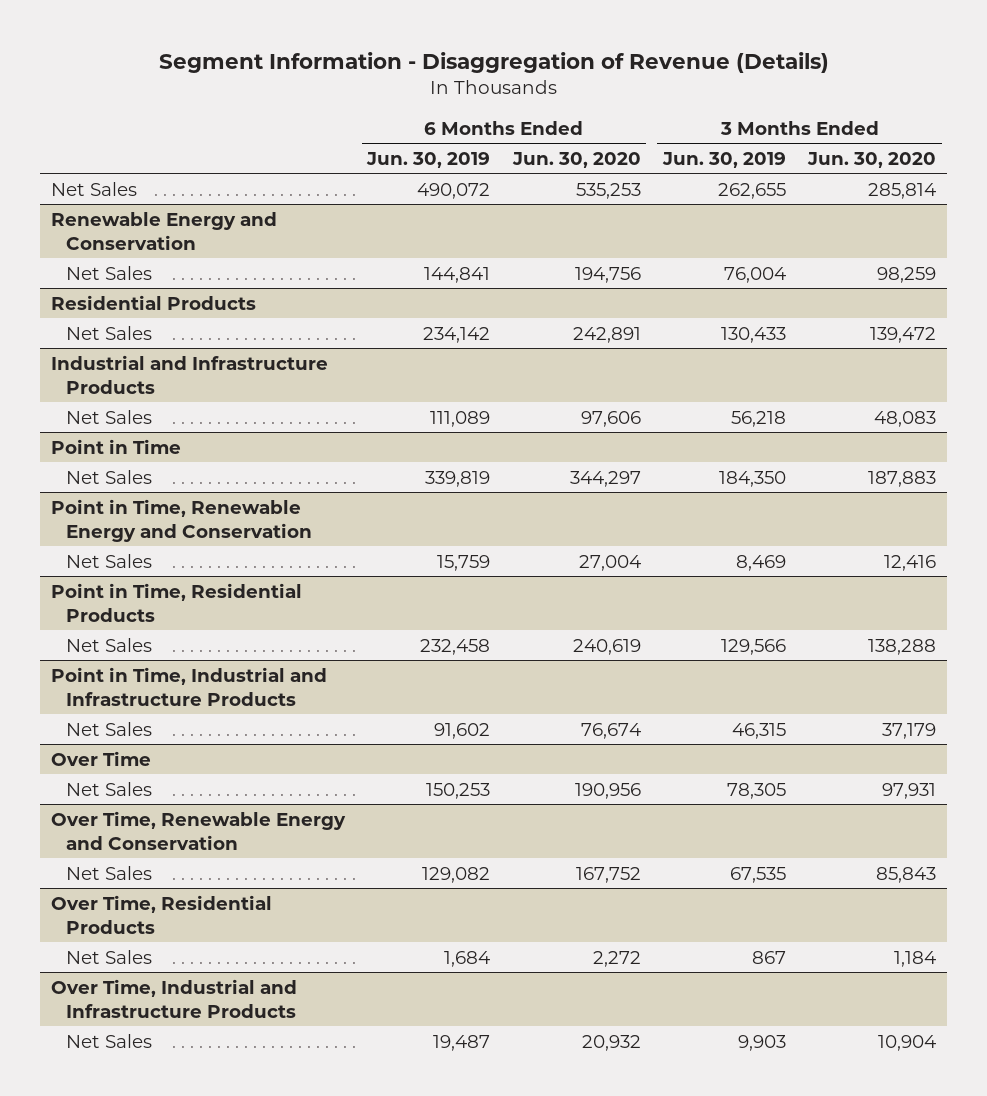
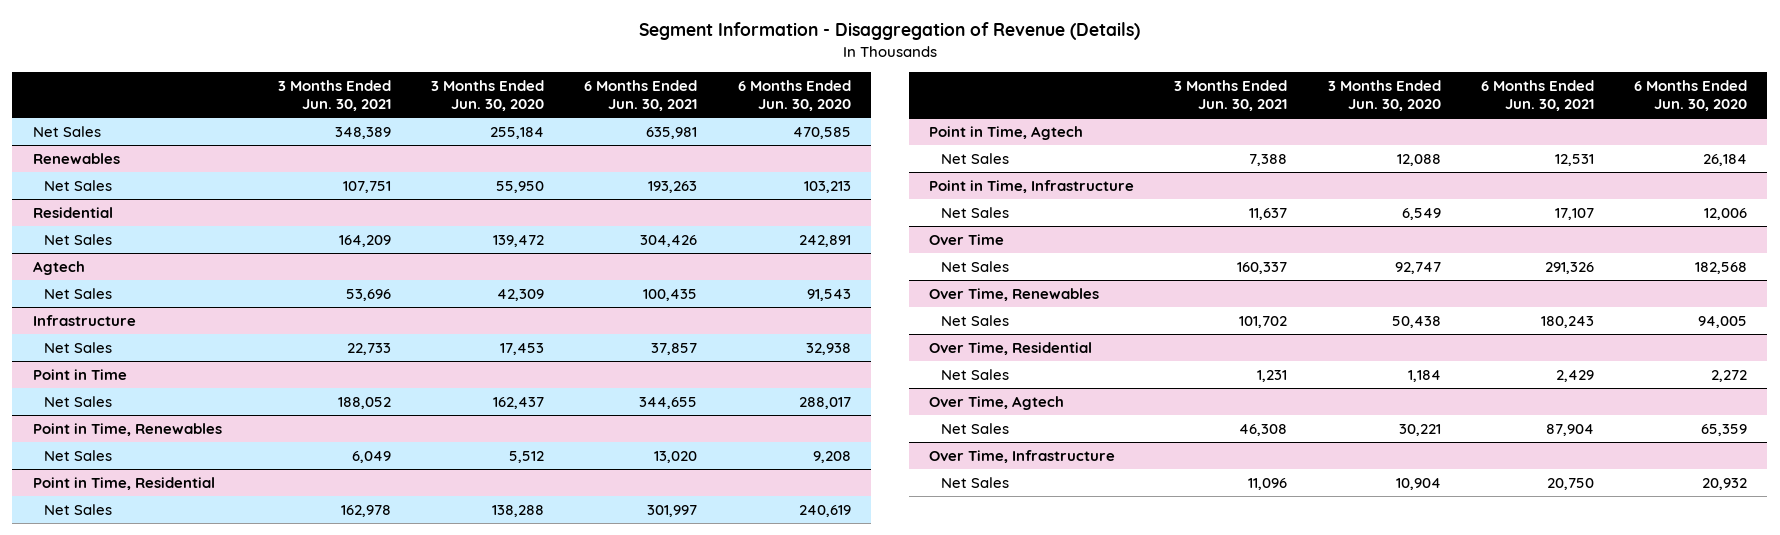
- | 6 Months Ended Jun. 30, 2019 | 6 Months Ended Jun. 30, 2020 | 3 Months Ended Jun. 30, 2019 | 3 Months Ended Jun. 30, 2020
+ | 3 Months Ended Jun. 30, 2021 | 3 Months Ended Jun. 30, 2020 | 6 Months Ended Jun. 30, 2021 | 6 Months Ended Jun. 30, 2020
- Net Sales | 490,072 | 535,253 | 262,655 | 285,814
- Renewable Energy and Conservation
- Net Sales | 144,841 | 194,756 | 76,004 | 98,259
- Residential Products
+ Net Sales | 348,389 | 255,184 | 635,981 | 470,585
+ Renewables
+ Net Sales | 107,751 | 55,950 | 193,263 | 103,213
+ Residential
- Industrial and Infrastructure Products
- Net Sales | 111,089 | 97,606 | 56,218 | 48,083
+ Agtech
+ Net Sales | 53,696 | 42,309 | 100,435 | 91,543
+ Infrastructure
+ Net Sales | 22,733 | 17,453 | 37,857 | 32,938
@ Point in Time
- Net Sales | 339,819 | 344,297 | 184,350 | 187,883
- Point in Time, Renewable Energy and Conservation
- Net Sales | 15,759 | 27,004 | 8,469 | 12,416
- Point in Time, Residential Products
@ Point in Time
+ Net Sales | 188,052 | 162,437 | 344,655 | 288,017
+ Point in Time, Renewables
+ Net Sales | 6,049 | 5,512 | 13,020 | 9,208
+ Point in Time, Residential
- Point in Time, Industrial and Infrastructure Products
- Net Sales | 91,602 | 76,674 | 46,315 | 37,179
+ Point in Time, Agtech
+ Net Sales | 7,388 | 12,088 | 12,531 | 26,184
+ Point in Time, Infrastructure
+ Net Sales | 11,637 | 6,549 | 17,107 | 12,006
@ Over Time
- Net Sales | 150,253 | 190,956 | 78,305 | 97,931
- Over Time, Renewable Energy and Conservation
- Net Sales | 129,082 | 167,752 | 67,535 | 85,843
- Over Time, Residential Products
@ Over Time
+ Net Sales | 160,337 | 92,747 | 291,326 | 182,568
+ Over Time, Renewables
+ Net Sales | 101,702 | 50,438 | 180,243 | 94,005
+ Over Time, Residential
- Over Time, Industrial and Infrastructure Products
+ Over Time, Agtech
+ Net Sales | 46,308 | 30,221 | 87,904 | 65,359
+ Over Time, Infrastructure

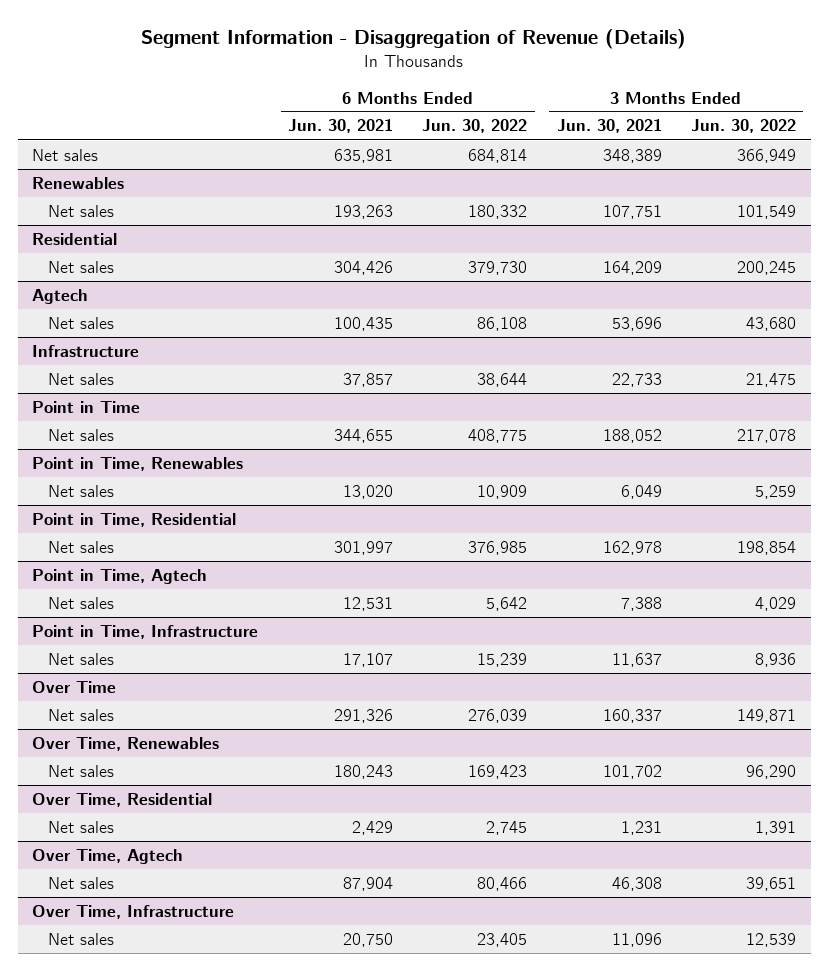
- | 3 Months Ended Jun. 30, 2021 | 3 Months Ended Jun. 30, 2020 | 6 Months Ended Jun. 30, 2021 | 6 Months Ended Jun. 30, 2020
+ | 6 Months Ended Jun. 30, 2021 | 6 Months Ended Jun. 30, 2022 | 3 Months Ended Jun. 30, 2021 | 3 Months Ended Jun. 30, 2022
- Net Sales | 348,389 | 255,184 | 635,981 | 470,585
+ Net sales | 635,981 | 684,814 | 348,389 | 366,949
@ Renewables
- Net Sales | 107,751 | 55,950 | 193,263 | 103,213
+ Net sales | 193,263 | 180,332 | 107,751 | 101,549
@ Residential
- Net Sales | 164,209 | 139,472 | 304,426 | 242,891
+ Net sales | 304,426 | 379,730 | 164,209 | 200,245
@ Agtech
- Net Sales | 53,696 | 42,309 | 100,435 | 91,543
+ Net sales | 100,435 | 86,108 | 53,696 | 43,680
@ Infrastructure
- Net Sales | 22,733 | 17,453 | 37,857 | 32,938
+ Net sales | 37,857 | 38,644 | 22,733 | 21,475
@ Point in Time
- Net Sales | 188,052 | 162,437 | 344,655 | 288,017
+ Net sales | 344,655 | 408,775 | 188,052 | 217,078
@ Point in Time, Renewables
- Net Sales | 6,049 | 5,512 | 13,020 | 9,208
+ Net sales | 13,020 | 10,909 | 6,049 | 5,259
@ Point in Time, Residential
- Net Sales | 162,978 | 138,288 | 301,997 | 240,619
+ Net sales | 301,997 | 376,985 | 162,978 | 198,854
@ Point in Time, Agtech
- Net Sales | 7,388 | 12,088 | 12,531 | 26,184
+ Net sales | 12,531 | 5,642 | 7,388 | 4,029
@ Point in Time, Infrastructure
- Net Sales | 11,637 | 6,549 | 17,107 | 12,006
+ Net sales | 17,107 | 15,239 | 11,637 | 8,936
@ Over Time
- Net Sales | 160,337 | 92,747 | 291,326 | 182,568
+ Net sales | 291,326 | 276,039 | 160,337 | 149,871
@ Over Time, Renewables
- Net Sales | 101,702 | 50,438 | 180,243 | 94,005
+ Net sales | 180,243 | 169,423 | 101,702 | 96,290
@ Over Time, Residential
- Net Sales | 1,231 | 1,184 | 2,429 | 2,272
+ Net sales | 2,429 | 2,745 | 1,231 | 1,391
@ Over Time, Agtech
- Net Sales | 46,308 | 30,221 | 87,904 | 65,359
+ Net sales | 87,904 | 80,466 | 46,308 | 39,651
@ Over Time, Infrastructure
- Net Sales | 11,096 | 10,904 | 20,750 | 20,932
+ Net sales | 20,750 | 23,405 | 11,096 | 12,539

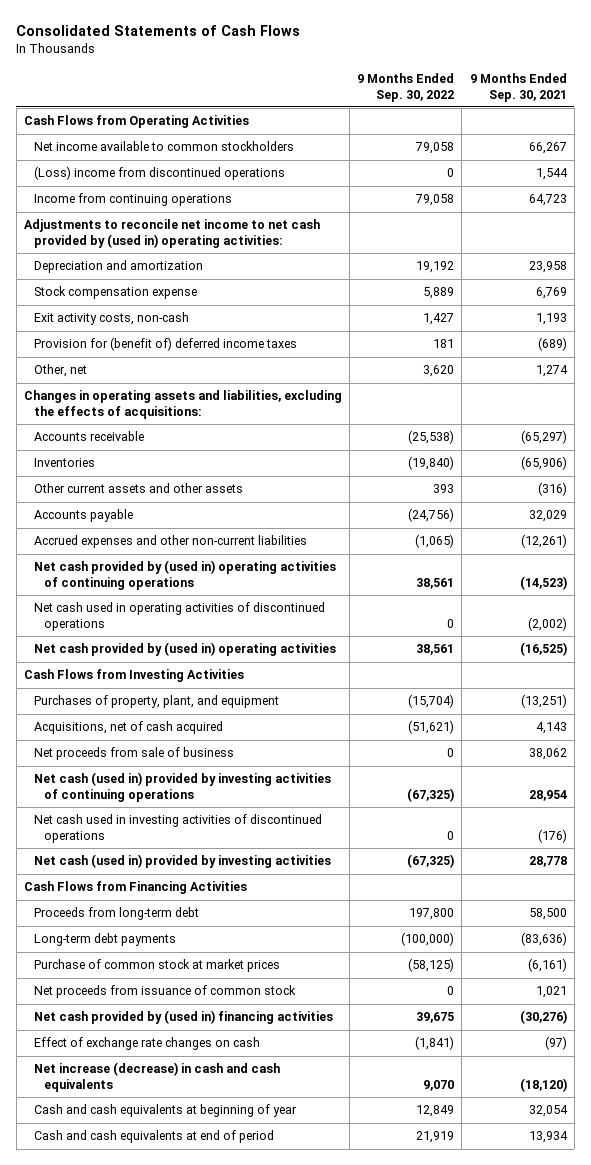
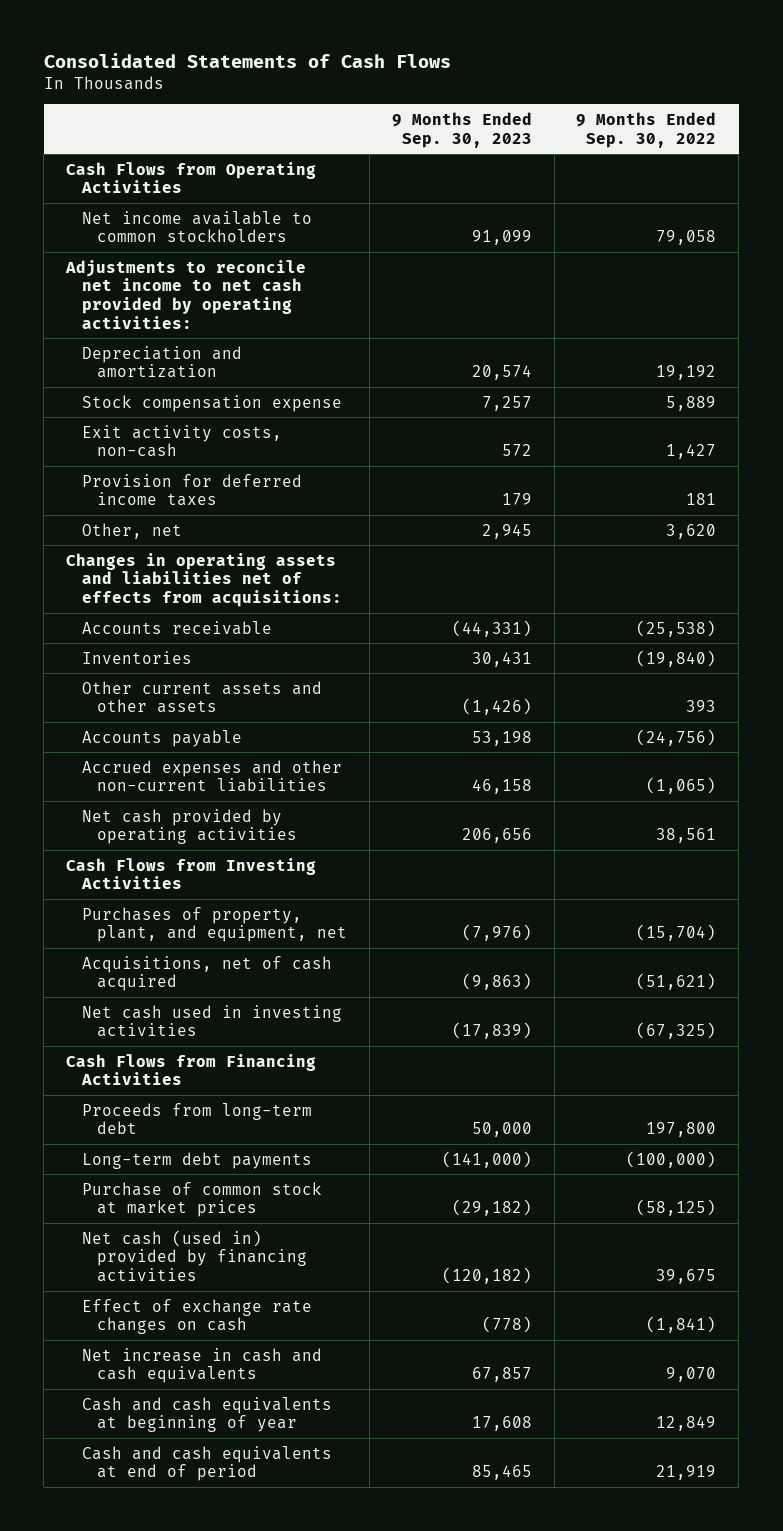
- | 9 Months Ended Sep. 30, 2022 | 9 Months Ended Sep. 30, 2021
+ | 9 Months Ended Sep. 30, 2023 | 9 Months Ended Sep. 30, 2022
- (Loss) income from discontinued operations | 0 | 1,544
- Income from continuing operations | 79,058 | 64,723
- Adjustments to reconcile net income to net cash provided by (used in) operating activities:
+ Adjustments to reconcile net income to net cash provided by operating activities:
- Provision for (benefit of) deferred income taxes | 181 | (689)
+ Provision for deferred income taxes | 179 | 181
- Changes in operating assets and liabilities, excluding the effects of acquisitions:
+ Changes in operating assets and liabilities net of effects from acquisitions:
- Net cash provided by (used in) operating activities of continuing operations | 38,561 | (14,523)
- Net cash used in operating activities of discontinued operations | 0 | (2,002)
- Net cash provided by (used in) operating activities | 38,561 | (16,525)
+ Net cash provided by operating activities | 206,656 | 38,561
- Purchases of property, plant, and equipment | (15,704) | (13,251)
+ Purchases of property, plant, and equipment, net | (7,976) | (15,704)
- Net proceeds from sale of business | 0 | 38,062
- Net cash (used in) provided by investing activities of continuing operations | (67,325) | 28,954
- Net cash used in investing activities of discontinued operations | 0 | (176)
- Net cash (used in) provided by investing activities | (67,325) | 28,778
+ Net cash used in investing activities | (17,839) | (67,325)
- Net proceeds from issuance of common stock | 0 | 1,021
- Net cash provided by (used in) financing activities | 39,675 | (30,276)
+ Net cash (used in) provided by financing activities | (120,182) | 39,675
- Net increase (decrease) in cash and cash equivalents | 9,070 | (18,120)
+ Net increase in cash and cash equivalents | 67,857 | 9,070

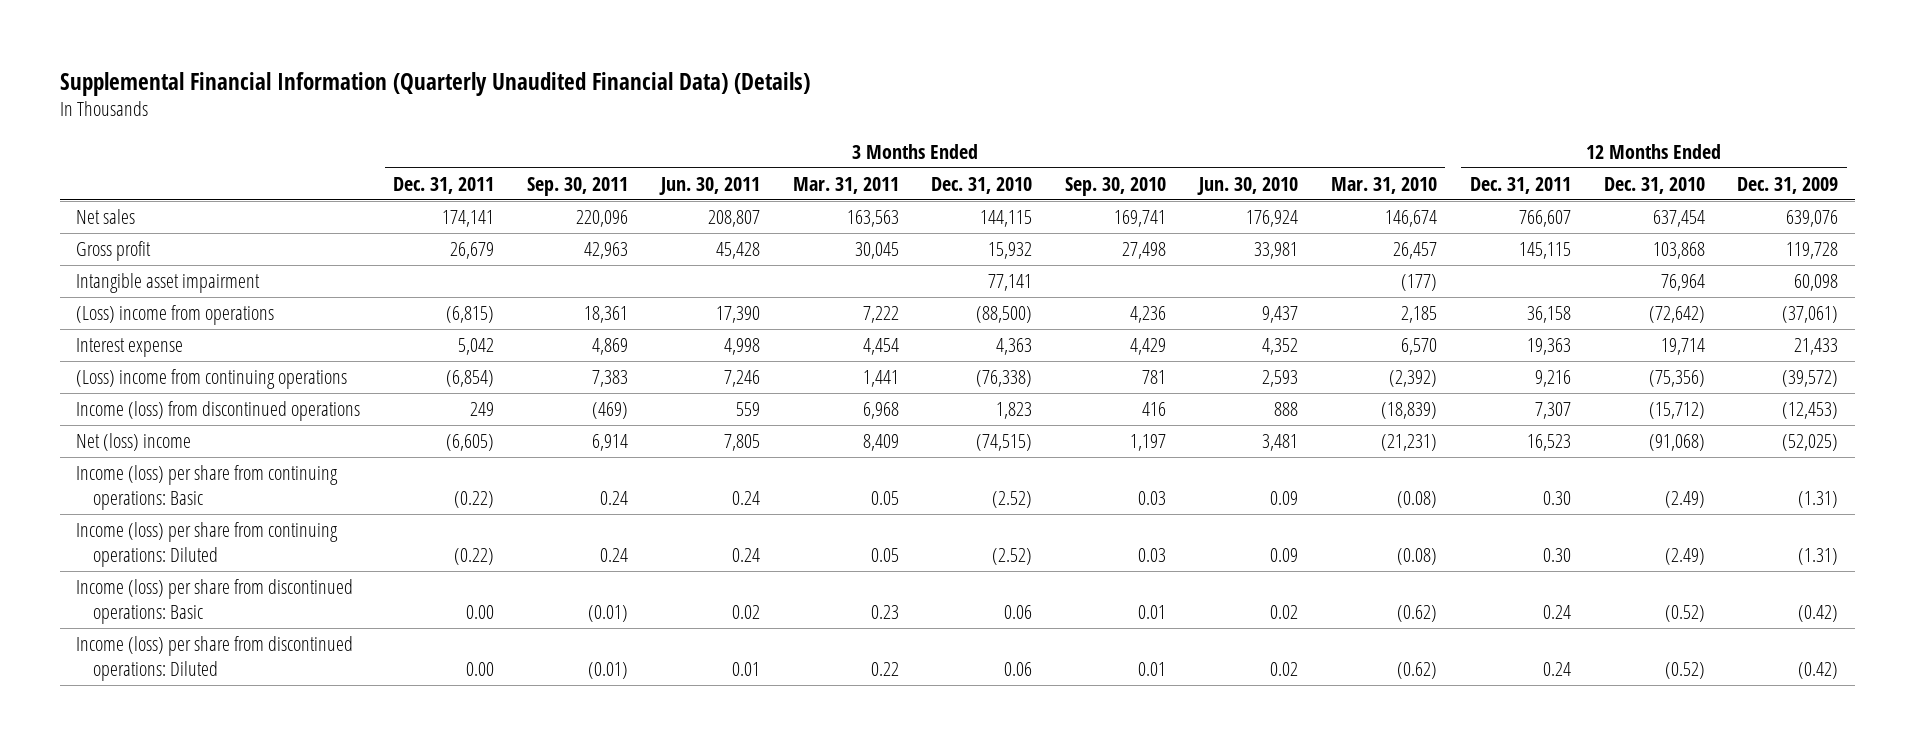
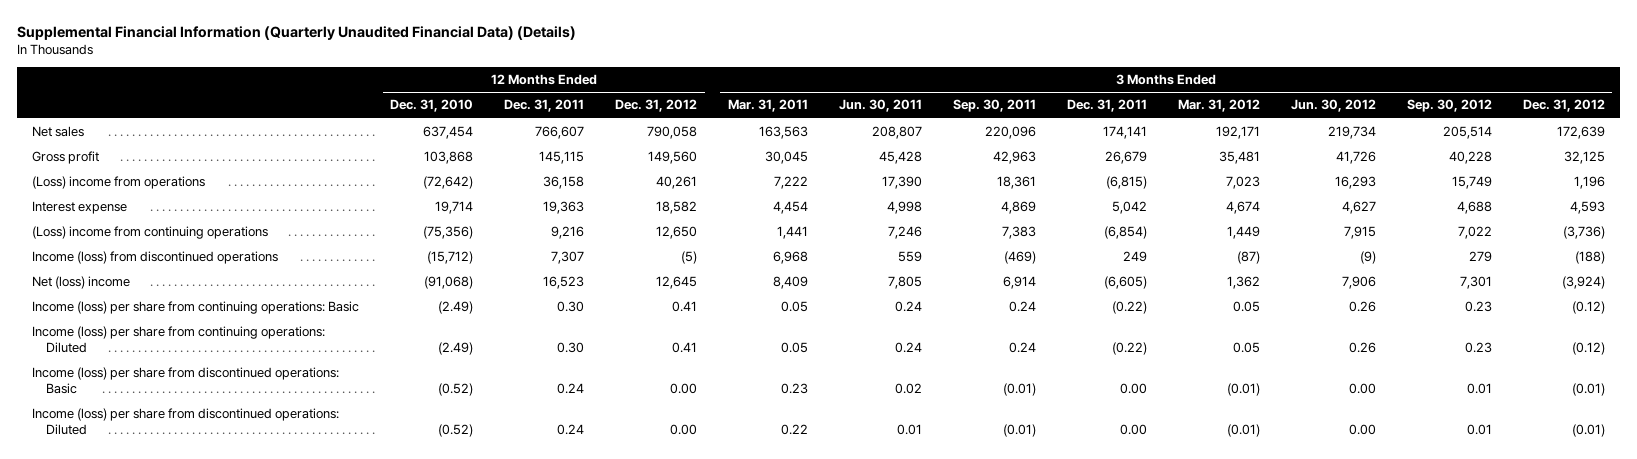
- | 3 Months Ended Dec. 31, 2011 | 3 Months Ended Sep. 30, 2011 | 3 Months Ended Jun. 30, 2011 | 3 Months Ended Mar. 31, 2011 | 3 Months Ended Dec. 31, 2010 | 3 Months Ended Sep. 30, 2010 | 3 Months Ended Jun. 30, 2010 | 3 Months Ended Mar. 31, 2010 | 12 Months Ended Dec. 31, 2011 | 12 Months Ended Dec. 31, 2010 | 12 Months Ended Dec. 31, 2009
+ | 12 Months Ended Dec. 31, 2010 | 12 Months Ended Dec. 31, 2011 | 12 Months Ended Dec. 31, 2012 | 3 Months Ended Mar. 31, 2011 | 3 Months Ended Jun. 30, 2011 | 3 Months Ended Sep. 30, 2011 | 3 Months Ended Dec. 31, 2011 | 3 Months Ended Mar. 31, 2012 | 3 Months Ended Jun. 30, 2012 | 3 Months Ended Sep. 30, 2012 | 3 Months Ended Dec. 31, 2012
- Intangible asset impairment | | | | | 77,141 | | | (177) | | 76,964 | 60,098

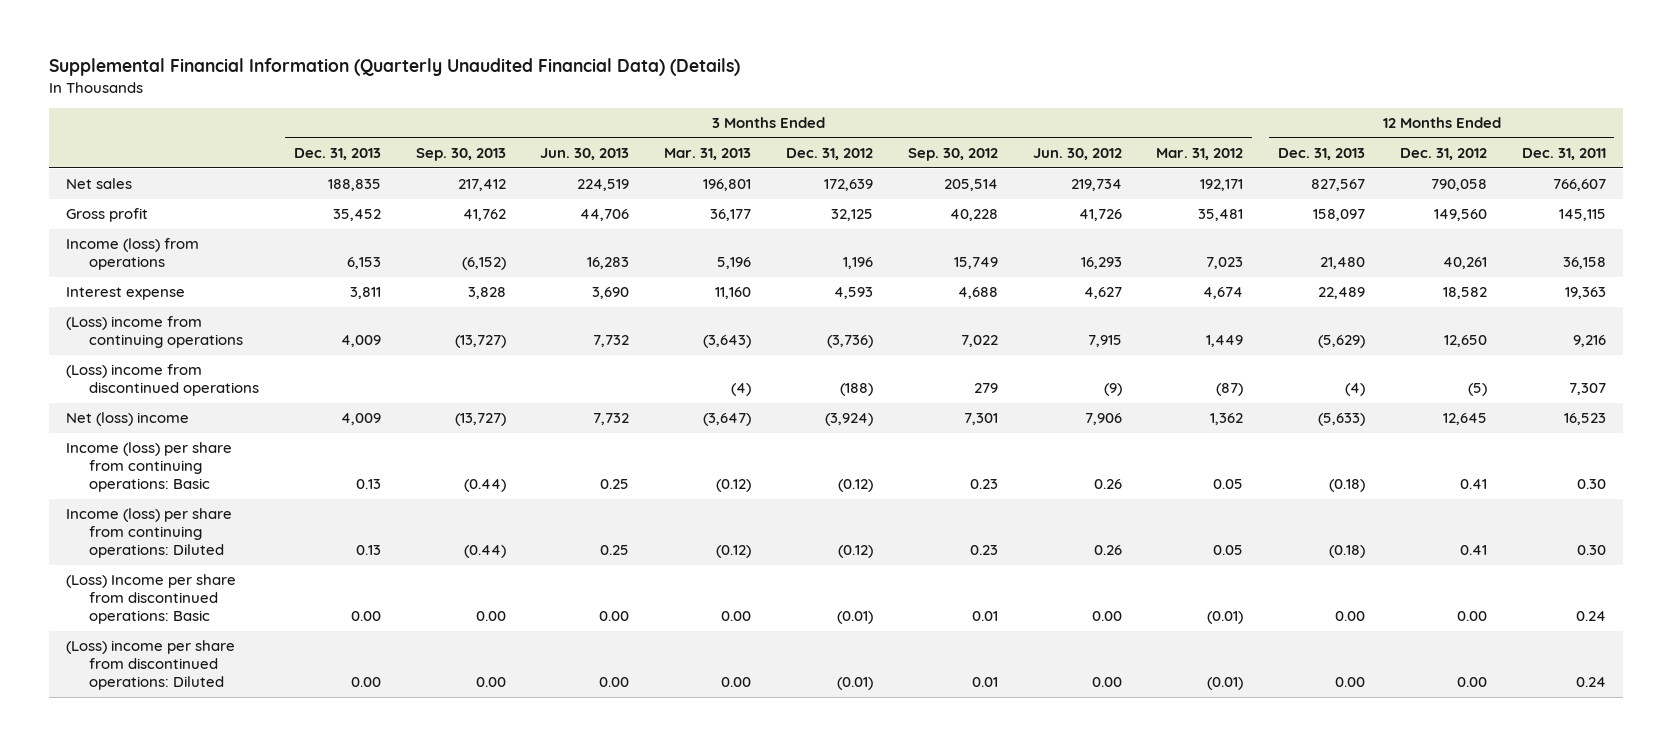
- | 12 Months Ended Dec. 31, 2010 | 12 Months Ended Dec. 31, 2011 | 12 Months Ended Dec. 31, 2012 | 3 Months Ended Mar. 31, 2011 | 3 Months Ended Jun. 30, 2011 | 3 Months Ended Sep. 30, 2011 | 3 Months Ended Dec. 31, 2011 | 3 Months Ended Mar. 31, 2012 | 3 Months Ended Jun. 30, 2012 | 3 Months Ended Sep. 30, 2012 | 3 Months Ended Dec. 31, 2012
+ | 3 Months Ended Dec. 31, 2013 | 3 Months Ended Sep. 30, 2013 | 3 Months Ended Jun. 30, 2013 | 3 Months Ended Mar. 31, 2013 | 3 Months Ended Dec. 31, 2012 | 3 Months Ended Sep. 30, 2012 | 3 Months Ended Jun. 30, 2012 | 3 Months Ended Mar. 31, 2012 | 12 Months Ended Dec. 31, 2013 | 12 Months Ended Dec. 31, 2012 | 12 Months Ended Dec. 31, 2011
- (Loss) income from operations | (72,642) | 36,158 | 40,261 | 7,222 | 17,390 | 18,361 | (6,815) | 7,023 | 16,293 | 15,749 | 1,196
+ Income (loss) from operations | 6,153 | (6,152) | 16,283 | 5,196 | 1,196 | 15,749 | 16,293 | 7,023 | 21,480 | 40,261 | 36,158
- Income (loss) from discontinued operations | (15,712) | 7,307 | (5) | 6,968 | 559 | (469) | 249 | (87) | (9) | 279 | (188)
+ (Loss) income from discontinued operations | | | | (4) | (188) | 279 | (9) | (87) | (4) | (5) | 7,307
- Income (loss) per share from discontinued operations: Basic | (0.52) | 0.24 | 0.00 | 0.23 | 0.02 | (0.01) | 0.00 | (0.01) | 0.00 | 0.01 | (0.01)
- Income (loss) per share from discontinued operations: Diluted | (0.52) | 0.24 | 0.00 | 0.22 | 0.01 | (0.01) | 0.00 | (0.01) | 0.00 | 0.01 | (0.01)
+ (Loss) Income per share from discontinued operations: Basic | 0.00 | 0.00 | 0.00 | 0.00 | (0.01) | 0.01 | 0.00 | (0.01) | 0.00 | 0.00 | 0.24
+ (Loss) income per share from discontinued operations: Diluted | 0.00 | 0.00 | 0.00 | 0.00 | (0.01) | 0.01 | 0.00 | (0.01) | 0.00 | 0.00 | 0.24

